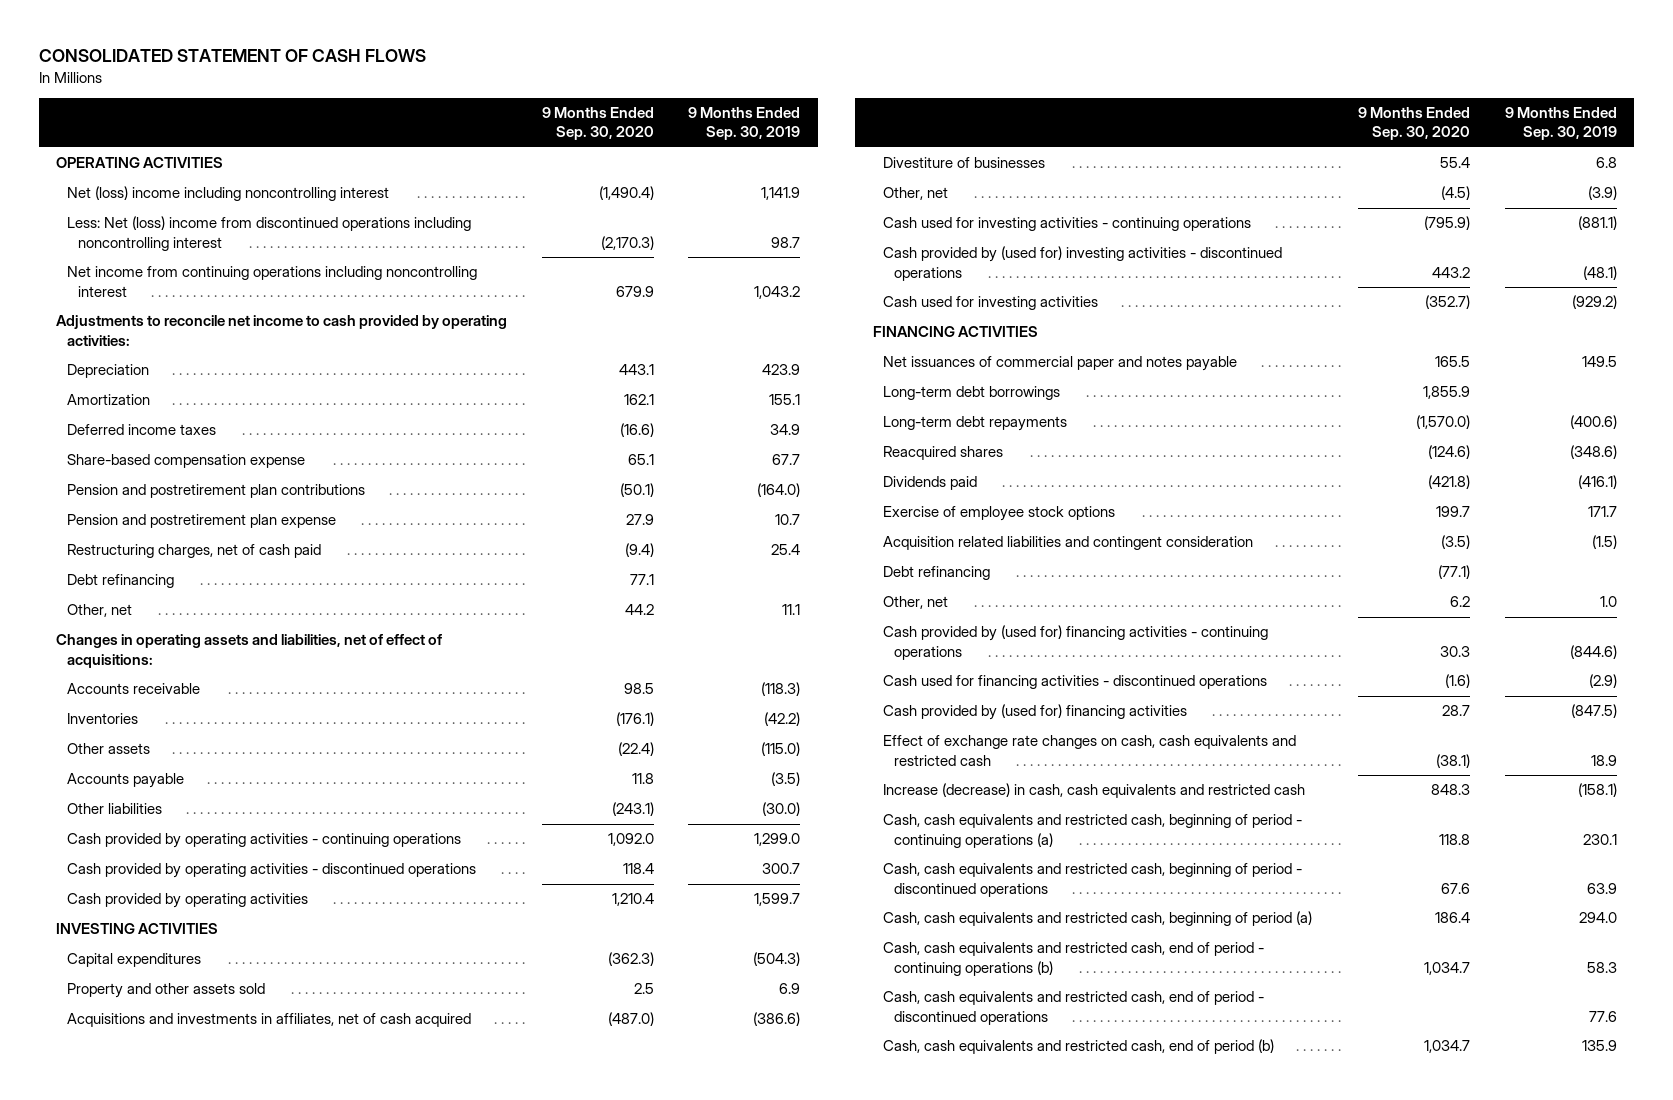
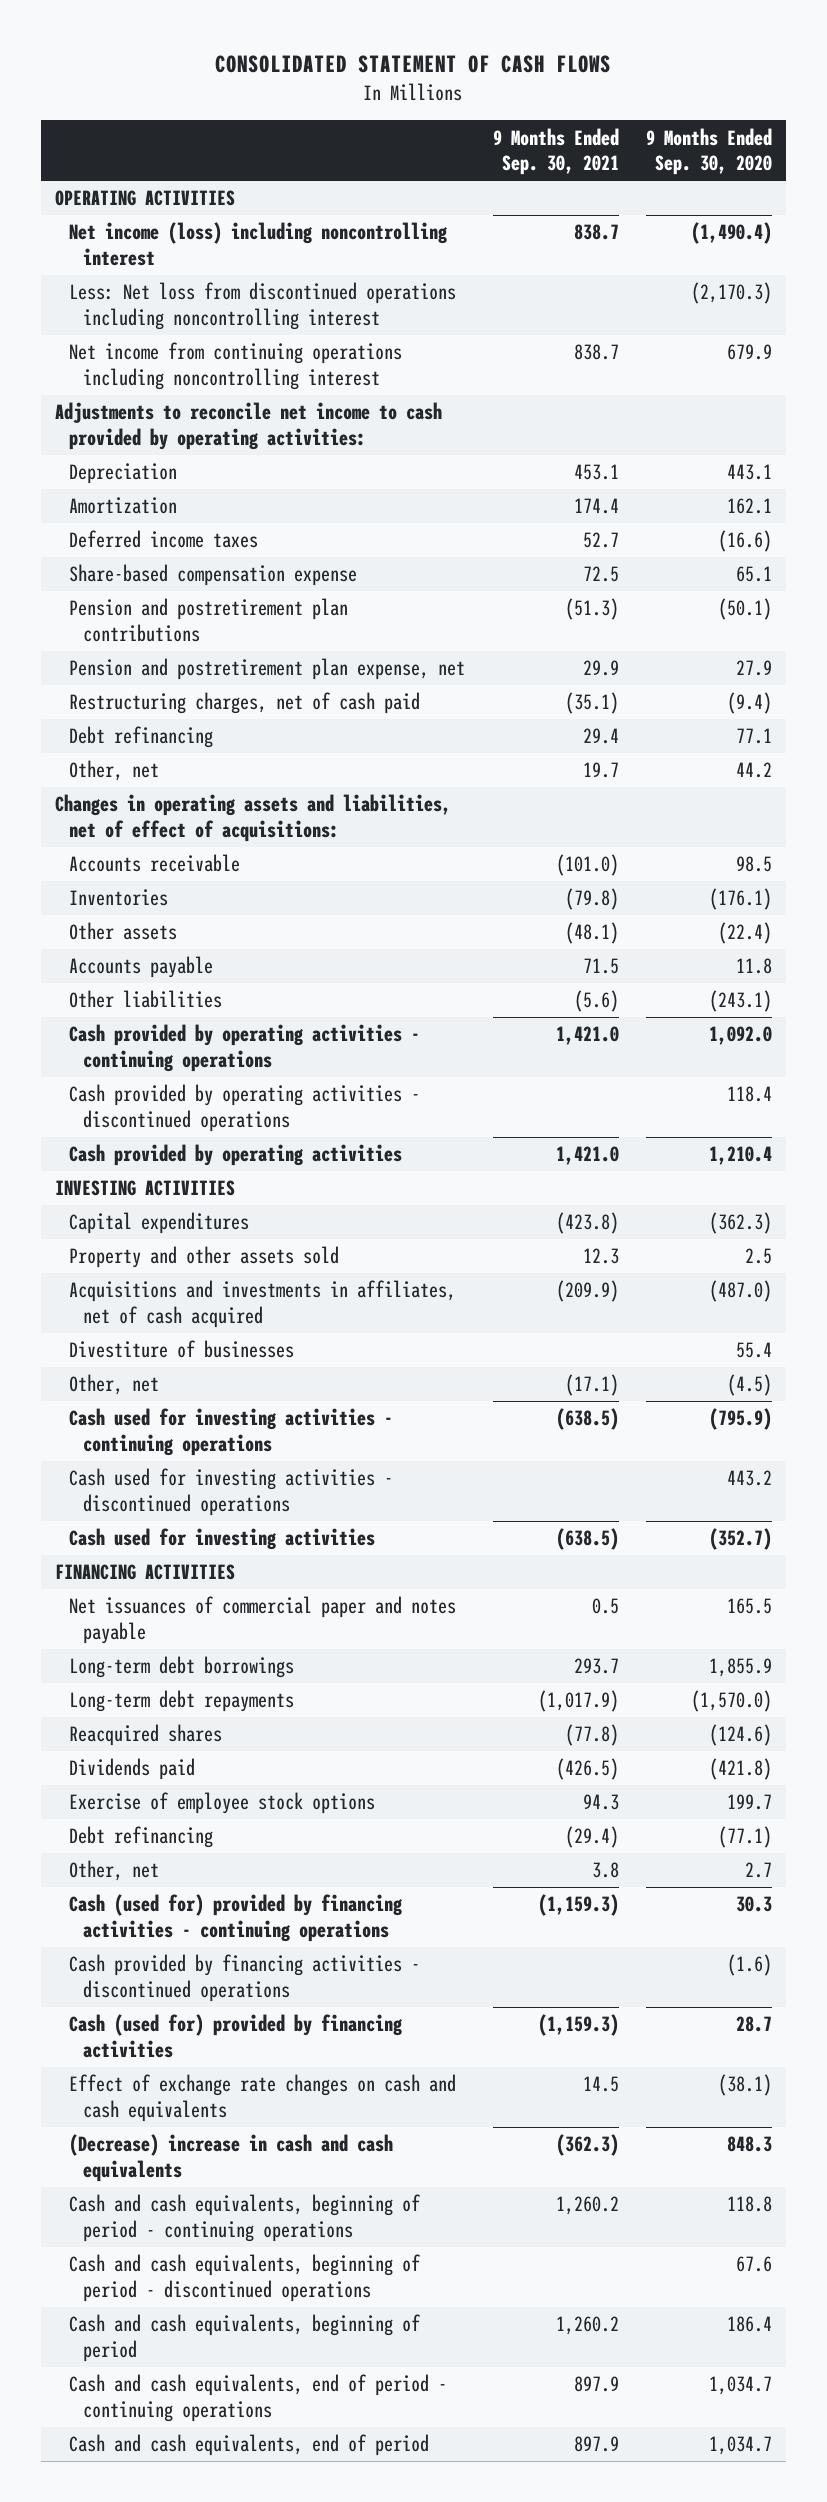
- | 9 Months Ended Sep. 30, 2020 | 9 Months Ended Sep. 30, 2019
+ | 9 Months Ended Sep. 30, 2021 | 9 Months Ended Sep. 30, 2020
- Net (loss) income including noncontrolling interest | (1,490.4) | 1,141.9
- Less: Net (loss) income from discontinued operations including noncontrolling interest | (2,170.3) | 98.7
+ Net income (loss) including noncontrolling interest | 838.7 | (1,490.4)
+ Less: Net loss from discontinued operations including noncontrolling interest | | (2,170.3)
- Pension and postretirement plan expense | 27.9 | 10.7
+ Pension and postretirement plan expense, net | 29.9 | 27.9
- Cash provided by (used for) investing activities - discontinued operations | 443.2 | (48.1)
+ Cash used for investing activities - discontinued operations | | 443.2
- Acquisition related liabilities and contingent consideration | (3.5) | (1.5)
- Other, net | 6.2 | 1.0
- Cash provided by (used for) financing activities - continuing operations | 30.3 | (844.6)
- Cash used for financing activities - discontinued operations | (1.6) | (2.9)
- Cash provided by (used for) financing activities | 28.7 | (847.5)
- Effect of exchange rate changes on cash, cash equivalents and restricted cash | (38.1) | 18.9
- Increase (decrease) in cash, cash equivalents and restricted cash | 848.3 | (158.1)
- Cash, cash equivalents and restricted cash, beginning of period - continuing operations (a) | 118.8 | 230.1
- Cash, cash equivalents and restricted cash, beginning of period - discontinued operations | 67.6 | 63.9
- Cash, cash equivalents and restricted cash, beginning of period (a) | 186.4 | 294.0
- Cash, cash equivalents and restricted cash, end of period - continuing operations (b) | 1,034.7 | 58.3
- Cash, cash equivalents and restricted cash, end of period - discontinued operations | | 77.6
- Cash, cash equivalents and restricted cash, end of period (b) | 1,034.7 | 135.9
+ Other, net | 3.8 | 2.7
+ Cash (used for) provided by financing activities - continuing operations | (1,159.3) | 30.3
+ Cash provided by financing activities - discontinued operations | | (1.6)
+ Cash (used for) provided by financing activities | (1,159.3) | 28.7
+ Effect of exchange rate changes on cash and cash equivalents | 14.5 | (38.1)
+ (Decrease) increase in cash and cash equivalents | (362.3) | 848.3
+ Cash and cash equivalents, beginning of period - continuing operations | 1,260.2 | 118.8
+ Cash and cash equivalents, beginning of period - discontinued operations | | 67.6
+ Cash and cash equivalents, beginning of period | 1,260.2 | 186.4
+ Cash and cash equivalents, end of period - continuing operations | 897.9 | 1,034.7
+ Cash and cash equivalents, end of period | 897.9 | 1,034.7

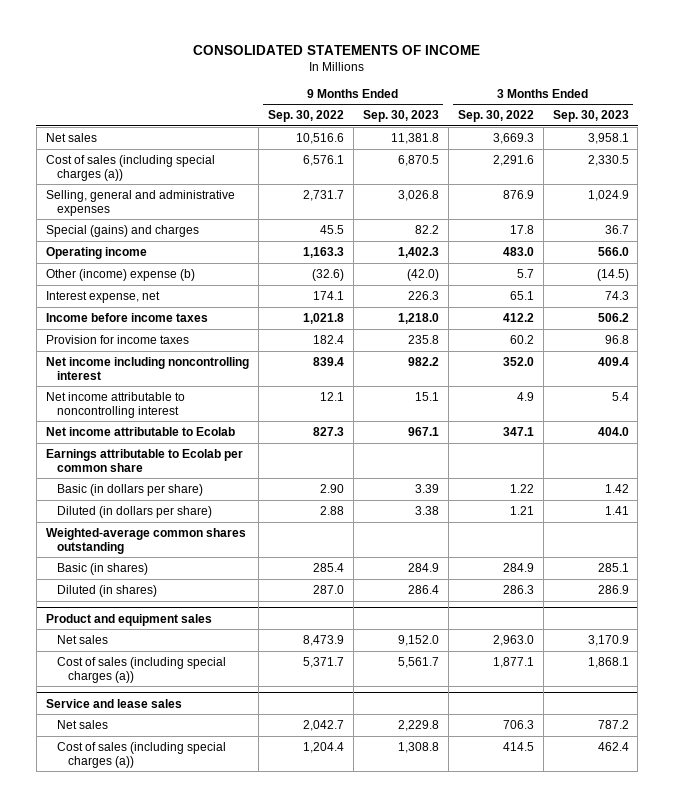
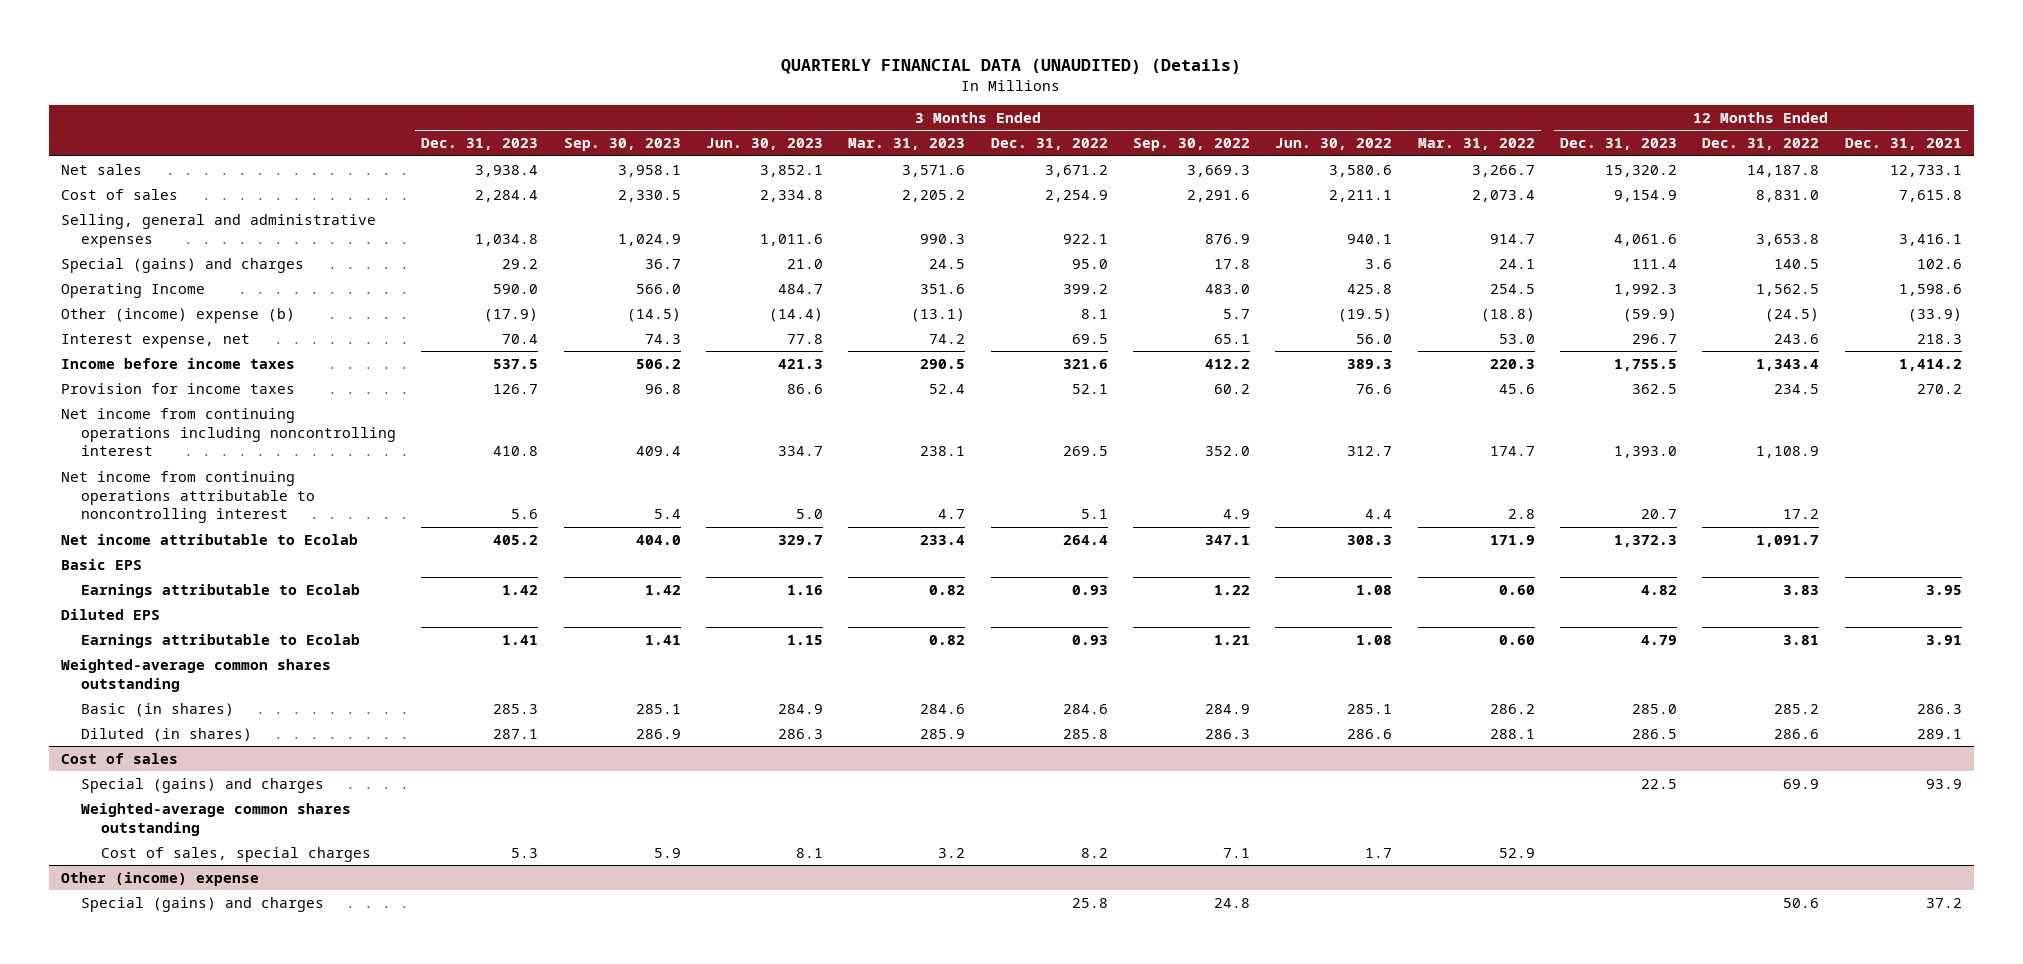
- CONSOLIDATED STATEMENTS OF INCOME
+ QUARTERLY FINANCIAL DATA (UNAUDITED) (Details)
- | 9 Months Ended Sep. 30, 2022 | 9 Months Ended Sep. 30, 2023 | 3 Months Ended Sep. 30, 2022 | 3 Months Ended Sep. 30, 2023
+ | 3 Months Ended Dec. 31, 2023 | 3 Months Ended Sep. 30, 2023 | 3 Months Ended Jun. 30, 2023 | 3 Months Ended Mar. 31, 2023 | 3 Months Ended Dec. 31, 2022 | 3 Months Ended Sep. 30, 2022 | 3 Months Ended Jun. 30, 2022 | 3 Months Ended Mar. 31, 2022 | 12 Months Ended Dec. 31, 2023 | 12 Months Ended Dec. 31, 2022 | 12 Months Ended Dec. 31, 2021
- Cost of sales (including special charges (a)) | 6,576.1 | 6,870.5 | 2,291.6 | 2,330.5
+ Cost of sales | 2,284.4 | 2,330.5 | 2,334.8 | 2,205.2 | 2,254.9 | 2,291.6 | 2,211.1 | 2,073.4 | 9,154.9 | 8,831.0 | 7,615.8
- Operating income | 1,163.3 | 1,402.3 | 483.0 | 566.0
+ Operating Income | 590.0 | 566.0 | 484.7 | 351.6 | 399.2 | 483.0 | 425.8 | 254.5 | 1,992.3 | 1,562.5 | 1,598.6
- Net income including noncontrolling interest | 839.4 | 982.2 | 352.0 | 409.4
- Net income attributable to noncontrolling interest | 12.1 | 15.1 | 4.9 | 5.4
+ Net income from continuing operations including noncontrolling interest | 410.8 | 409.4 | 334.7 | 238.1 | 269.5 | 352.0 | 312.7 | 174.7 | 1,393.0 | 1,108.9 |
+ Net income from continuing operations attributable to noncontrolling interest | 5.6 | 5.4 | 5.0 | 4.7 | 5.1 | 4.9 | 4.4 | 2.8 | 20.7 | 17.2 |
- Earnings attributable to Ecolab per common share
- Basic (in dollars per share) | 2.90 | 3.39 | 1.22 | 1.42
- Diluted (in dollars per share) | 2.88 | 3.38 | 1.21 | 1.41
+ Basic EPS
+ Earnings attributable to Ecolab | 1.42 | 1.42 | 1.16 | 0.82 | 0.93 | 1.22 | 1.08 | 0.60 | 4.82 | 3.83 | 3.95
+ Diluted EPS
+ Earnings attributable to Ecolab | 1.41 | 1.41 | 1.15 | 0.82 | 0.93 | 1.21 | 1.08 | 0.60 | 4.79 | 3.81 | 3.91
- Product and equipment sales
- Net sales | 8,473.9 | 9,152.0 | 2,963.0 | 3,170.9
- Cost of sales (including special charges (a)) | 5,371.7 | 5,561.7 | 1,877.1 | 1,868.1
- Service and lease sales
- Net sales | 2,042.7 | 2,229.8 | 706.3 | 787.2
- Cost of sales (including special charges (a)) | 1,204.4 | 1,308.8 | 414.5 | 462.4
+ Cost of sales
+ Special (gains) and charges | | | | | | | | | 22.5 | 69.9 | 93.9
+ Weighted-average common shares outstanding
+ Cost of sales, special charges | 5.3 | 5.9 | 8.1 | 3.2 | 8.2 | 7.1 | 1.7 | 52.9 | | |
+ Other (income) expense
+ Special (gains) and charges | | | | | 25.8 | 24.8 | | | | 50.6 | 37.2

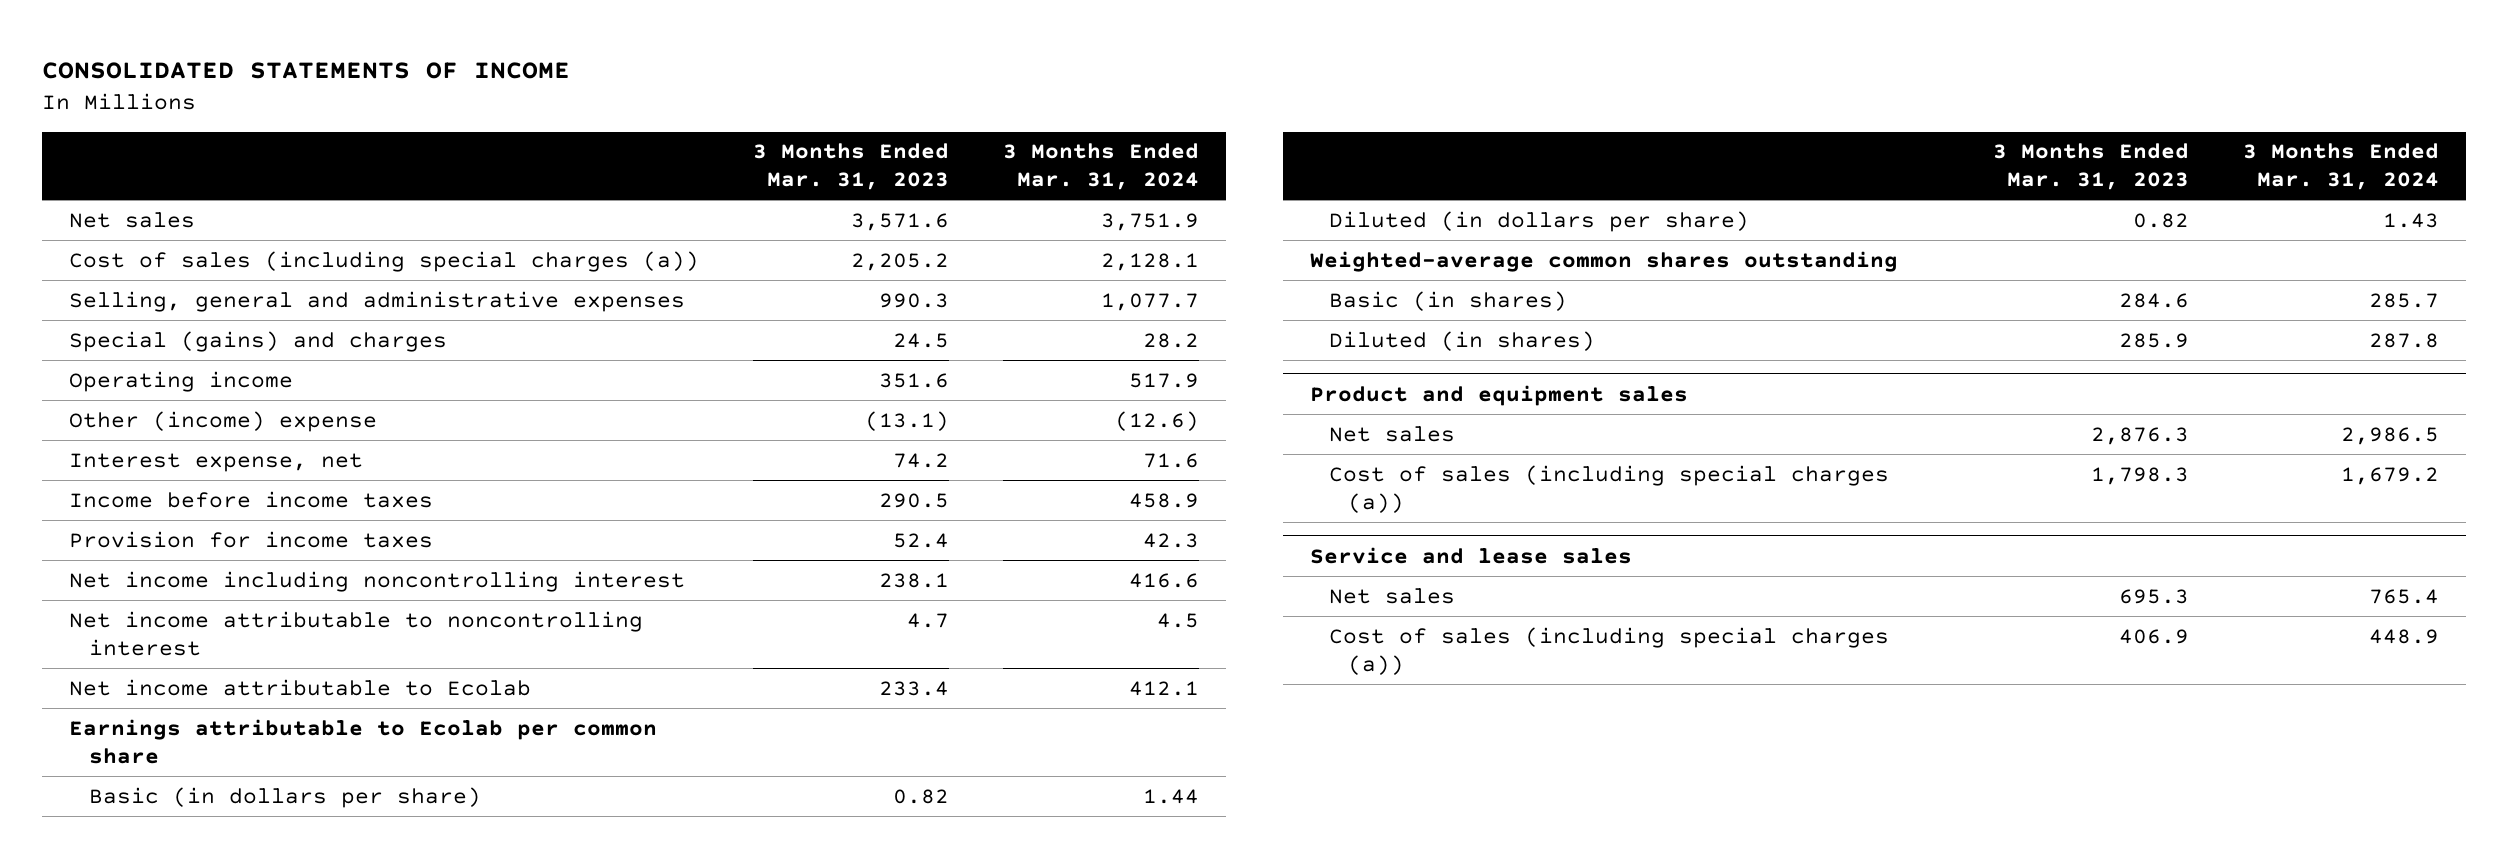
- QUARTERLY FINANCIAL DATA (UNAUDITED) (Details)
+ CONSOLIDATED STATEMENTS OF INCOME
- | 3 Months Ended Dec. 31, 2023 | 3 Months Ended Sep. 30, 2023 | 3 Months Ended Jun. 30, 2023 | 3 Months Ended Mar. 31, 2023 | 3 Months Ended Dec. 31, 2022 | 3 Months Ended Sep. 30, 2022 | 3 Months Ended Jun. 30, 2022 | 3 Months Ended Mar. 31, 2022 | 12 Months Ended Dec. 31, 2023 | 12 Months Ended Dec. 31, 2022 | 12 Months Ended Dec. 31, 2021
+ | 3 Months Ended Mar. 31, 2023 | 3 Months Ended Mar. 31, 2024
- Cost of sales | 2,284.4 | 2,330.5 | 2,334.8 | 2,205.2 | 2,254.9 | 2,291.6 | 2,211.1 | 2,073.4 | 9,154.9 | 8,831.0 | 7,615.8
+ Cost of sales (including special charges (a)) | 2,205.2 | 2,128.1
- Operating Income | 590.0 | 566.0 | 484.7 | 351.6 | 399.2 | 483.0 | 425.8 | 254.5 | 1,992.3 | 1,562.5 | 1,598.6
- Other (income) expense (b) | (17.9) | (14.5) | (14.4) | (13.1) | 8.1 | 5.7 | (19.5) | (18.8) | (59.9) | (24.5) | (33.9)
+ Operating income | 351.6 | 517.9
+ Other (income) expense | (13.1) | (12.6)
- Net income from continuing operations including noncontrolling interest | 410.8 | 409.4 | 334.7 | 238.1 | 269.5 | 352.0 | 312.7 | 174.7 | 1,393.0 | 1,108.9 |
- Net income from continuing operations attributable to noncontrolling interest | 5.6 | 5.4 | 5.0 | 4.7 | 5.1 | 4.9 | 4.4 | 2.8 | 20.7 | 17.2 |
+ Net income including noncontrolling interest | 238.1 | 416.6
+ Net income attributable to noncontrolling interest | 4.7 | 4.5
- Basic EPS
- Earnings attributable to Ecolab | 1.42 | 1.42 | 1.16 | 0.82 | 0.93 | 1.22 | 1.08 | 0.60 | 4.82 | 3.83 | 3.95
- Diluted EPS
- Earnings attributable to Ecolab | 1.41 | 1.41 | 1.15 | 0.82 | 0.93 | 1.21 | 1.08 | 0.60 | 4.79 | 3.81 | 3.91
+ Earnings attributable to Ecolab per common share
+ Basic (in dollars per share) | 0.82 | 1.44
+ Diluted (in dollars per share) | 0.82 | 1.43
- Cost of sales
- Special (gains) and charges | | | | | | | | | 22.5 | 69.9 | 93.9
- Weighted-average common shares outstanding
- Cost of sales, special charges | 5.3 | 5.9 | 8.1 | 3.2 | 8.2 | 7.1 | 1.7 | 52.9 | | |
- Other (income) expense
- Special (gains) and charges | | | | | 25.8 | 24.8 | | | | 50.6 | 37.2
+ Product and equipment sales
+ Net sales | 2,876.3 | 2,986.5
+ Cost of sales (including special charges (a)) | 1,798.3 | 1,679.2
+ Service and lease sales
+ Net sales | 695.3 | 765.4
+ Cost of sales (including special charges (a)) | 406.9 | 448.9

